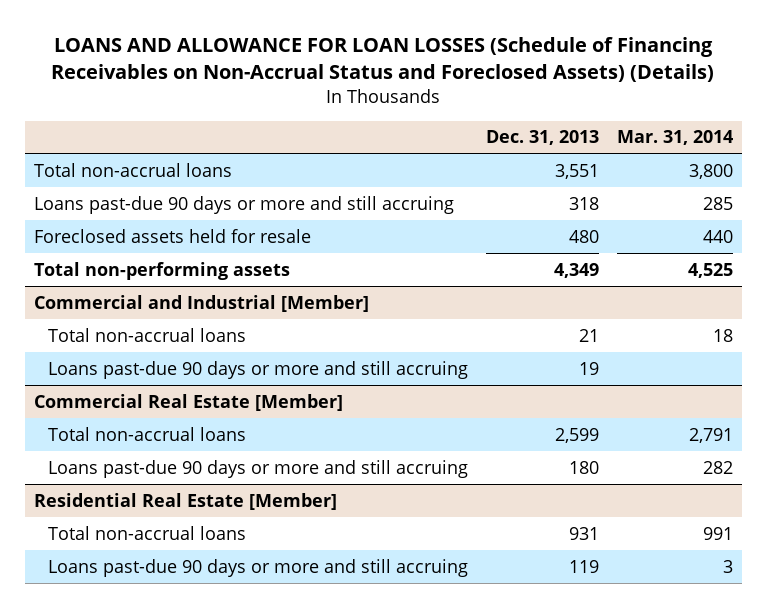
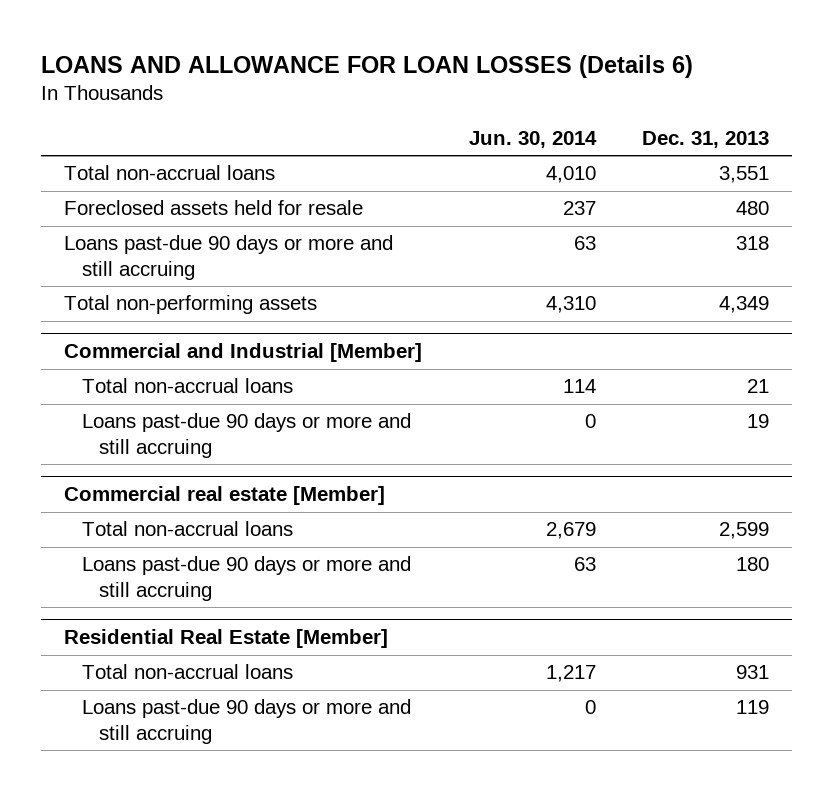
- LOANS AND ALLOWANCE FOR LOAN LOSSES (Schedule of Financing Receivables on Non-Accrual Status and Foreclosed Assets) (Details)
+ LOANS AND ALLOWANCE FOR LOAN LOSSES (Details 6)
- | Dec. 31, 2013 | Mar. 31, 2014
+ | Jun. 30, 2014 | Dec. 31, 2013
moved down: Loans past-due 90 days or more and still accruing | 63 | 318
- Commercial Real Estate [Member]
+ Commercial real estate [Member]

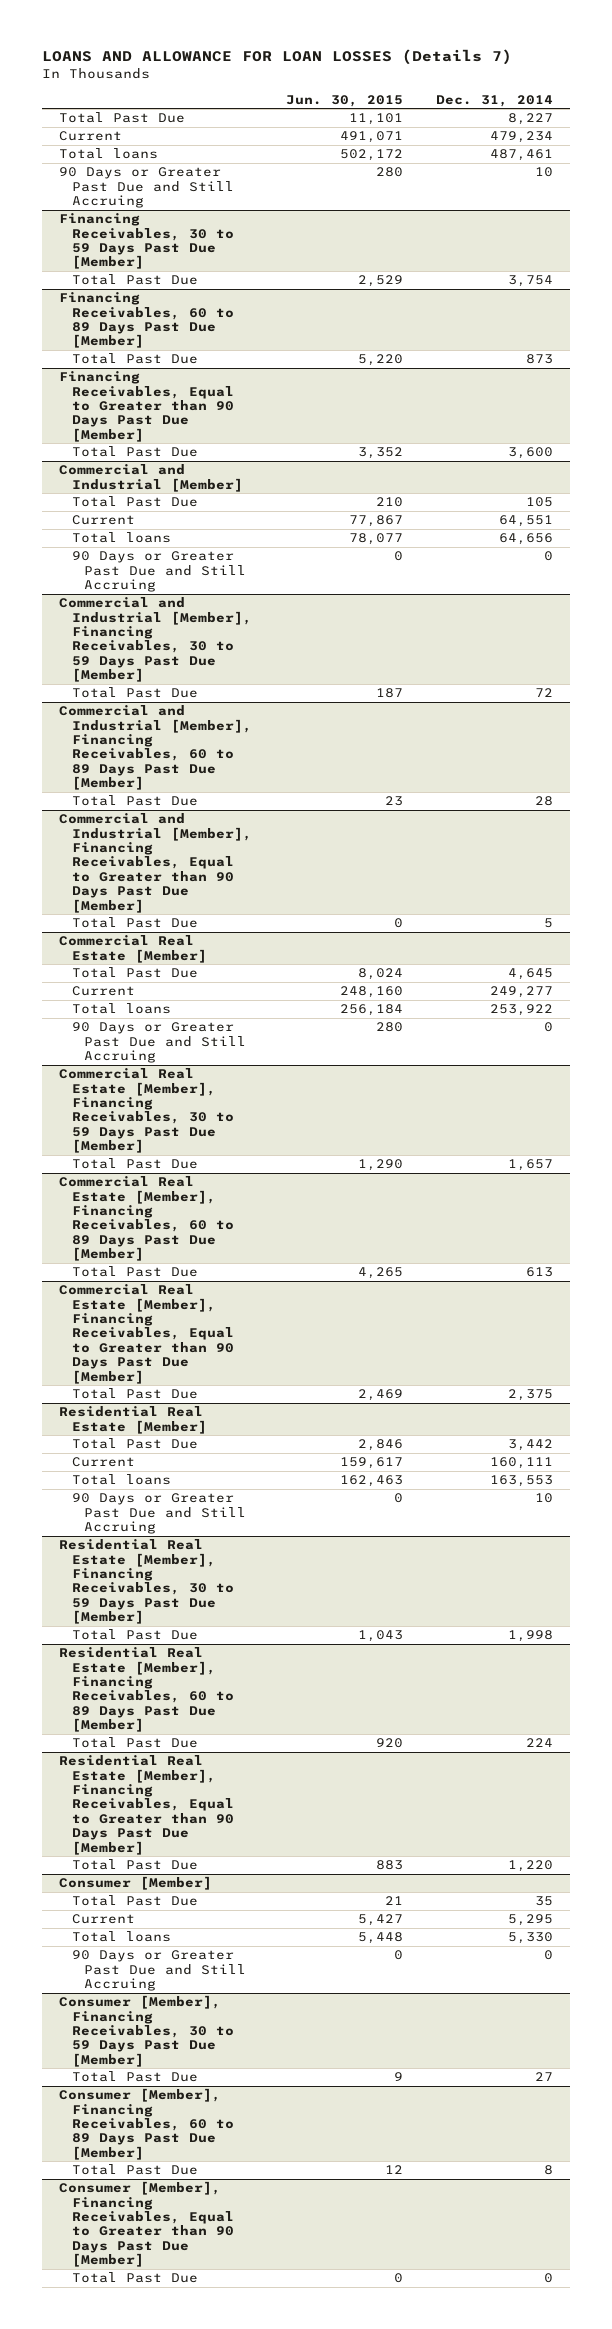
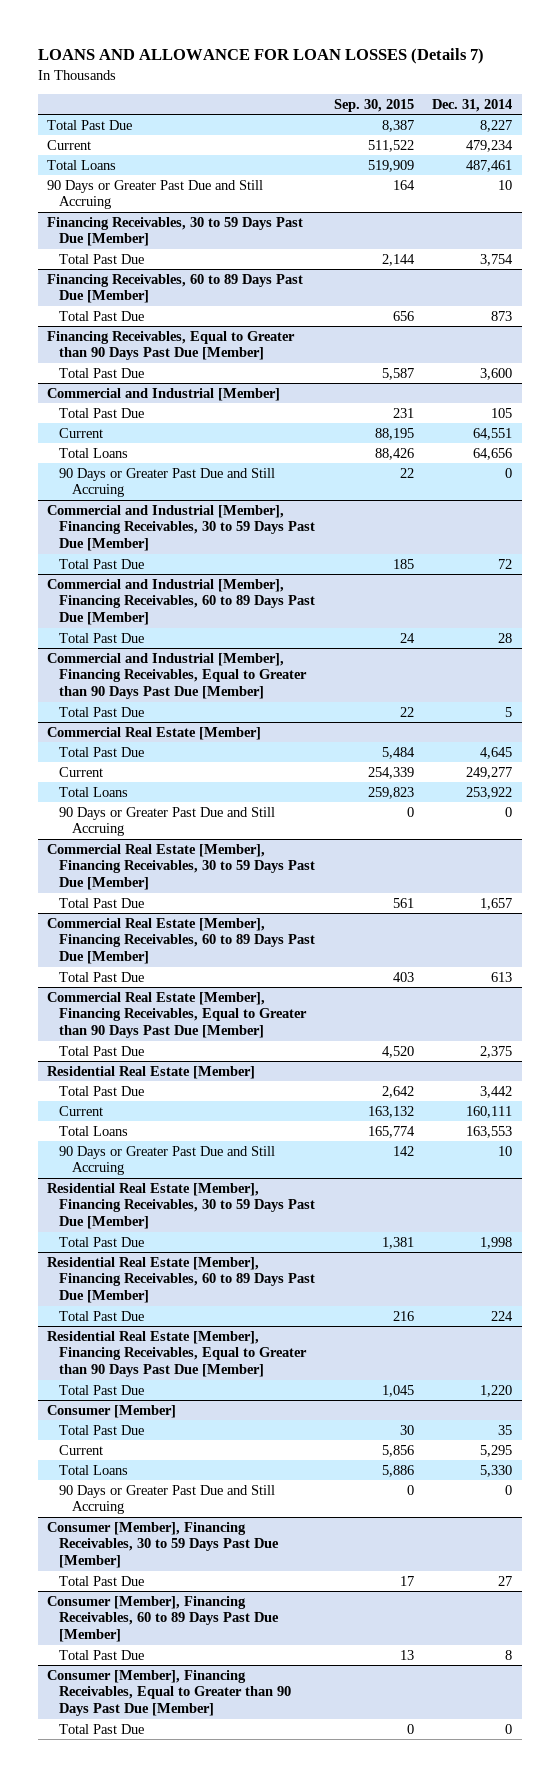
- | Jun. 30, 2015 | Dec. 31, 2014
+ | Sep. 30, 2015 | Dec. 31, 2014
- Total loans | 502,172 | 487,461
+ Total Loans | 519,909 | 487,461
@ Commercial and Industrial [Member]
- Total loans | 78,077 | 64,656
+ Total Loans | 88,426 | 64,656
@ Commercial Real Estate [Member]
- Total loans | 256,184 | 253,922
+ Total Loans | 259,823 | 253,922
@ Residential Real Estate [Member]
- Total loans | 162,463 | 163,553
+ Total Loans | 165,774 | 163,553
@ Consumer [Member]
- Total loans | 5,448 | 5,330
+ Total Loans | 5,886 | 5,330

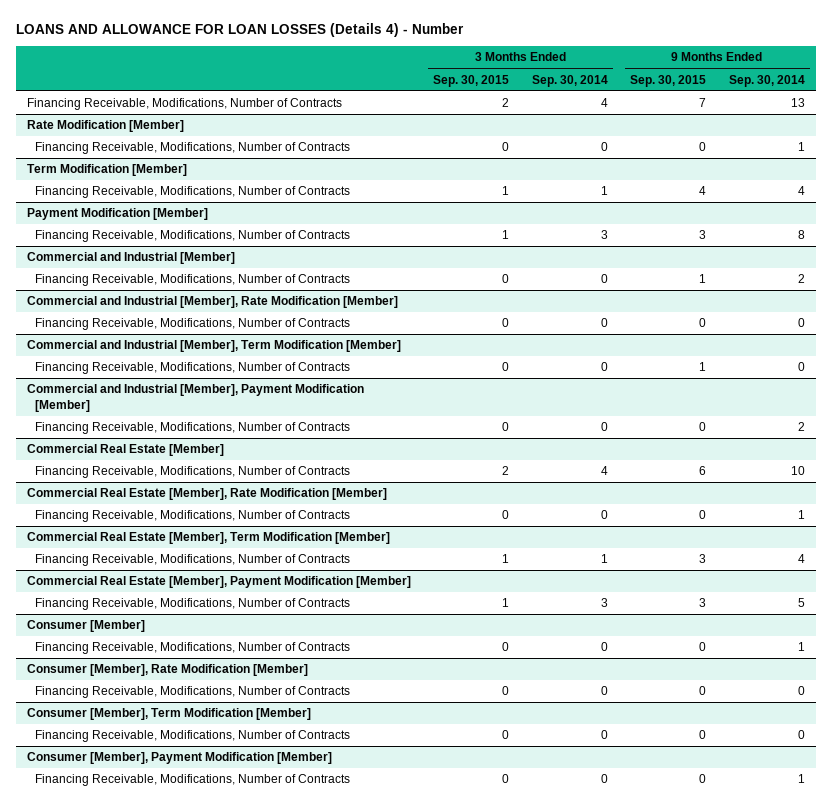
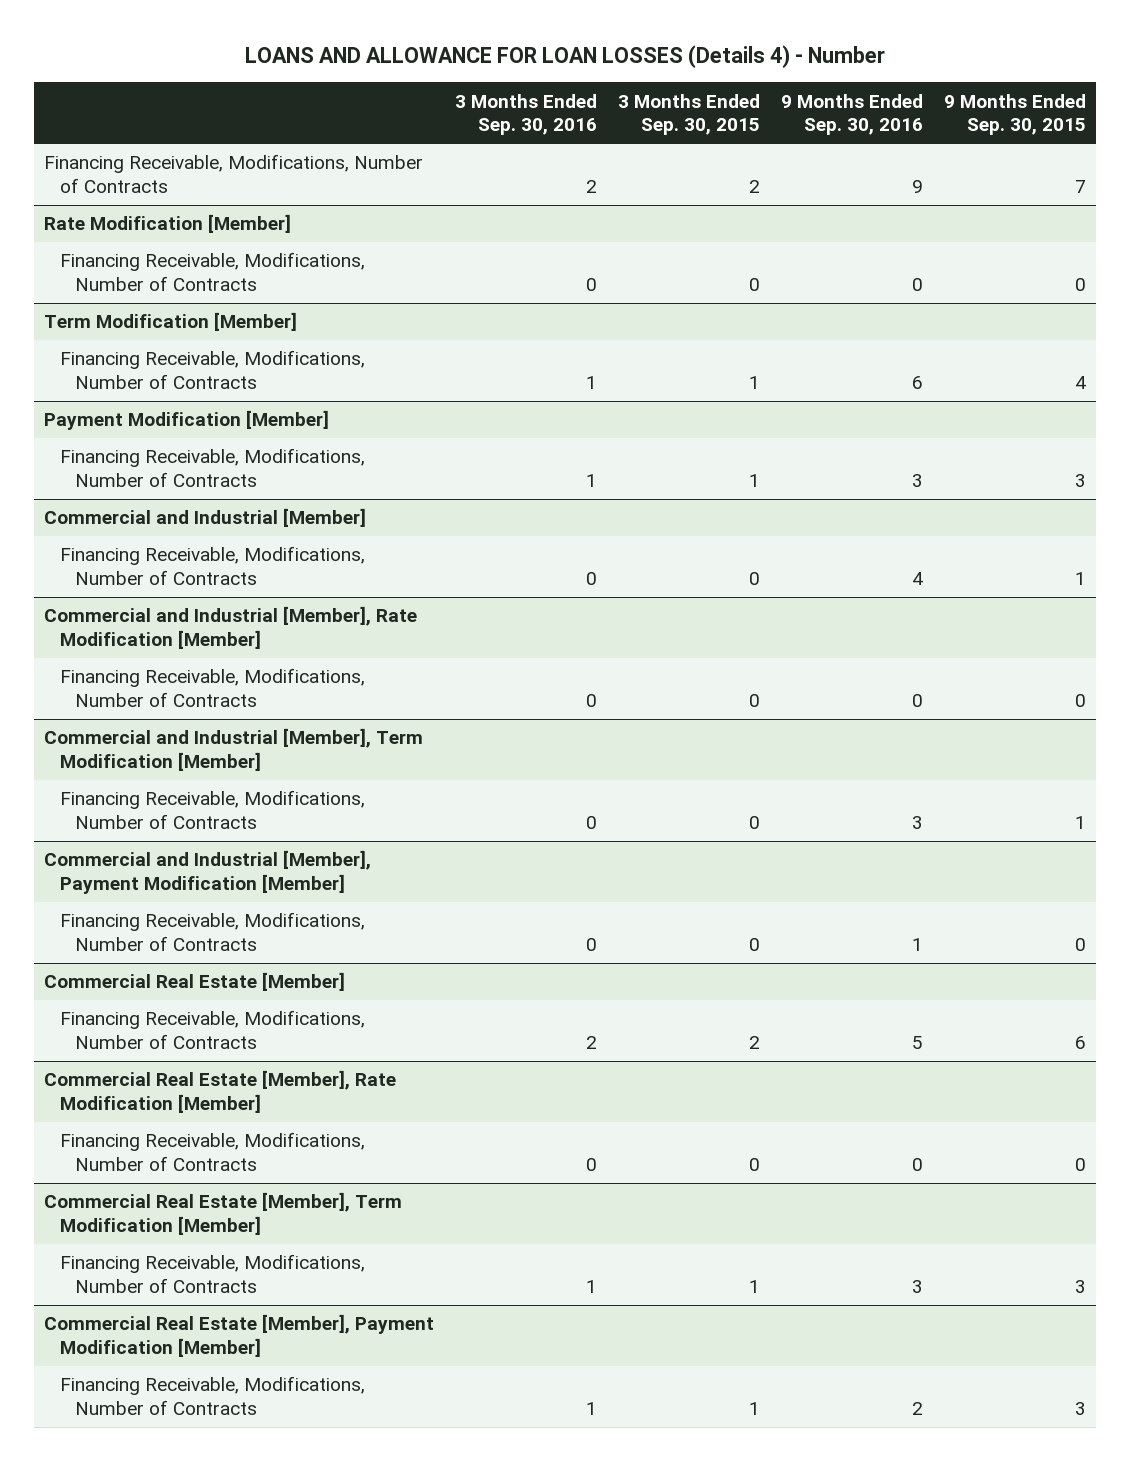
- | 3 Months Ended Sep. 30, 2015 | 3 Months Ended Sep. 30, 2014 | 9 Months Ended Sep. 30, 2015 | 9 Months Ended Sep. 30, 2014
+ | 3 Months Ended Sep. 30, 2016 | 3 Months Ended Sep. 30, 2015 | 9 Months Ended Sep. 30, 2016 | 9 Months Ended Sep. 30, 2015
- Consumer [Member]
- Financing Receivable, Modifications, Number of Contracts | 0 | 0 | 0 | 1
- Consumer [Member], Rate Modification [Member]
- Financing Receivable, Modifications, Number of Contracts | 0 | 0 | 0 | 0
- Consumer [Member], Term Modification [Member]
- Financing Receivable, Modifications, Number of Contracts | 0 | 0 | 0 | 0
- Consumer [Member], Payment Modification [Member]
- Financing Receivable, Modifications, Number of Contracts | 0 | 0 | 0 | 1

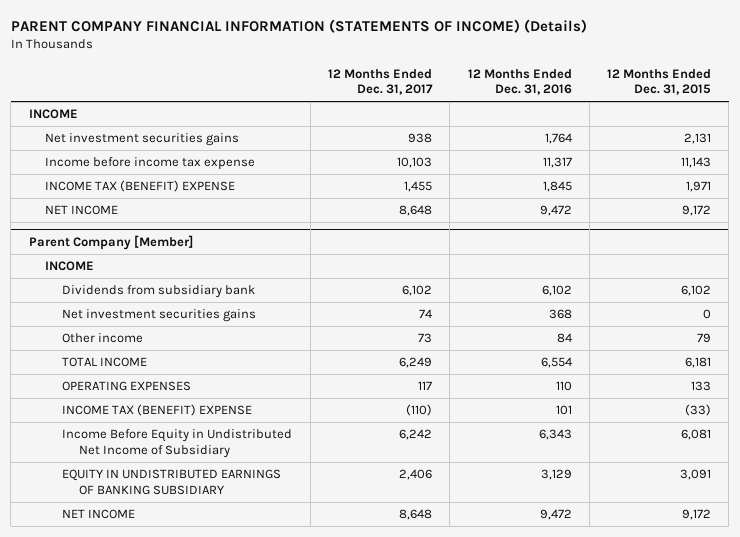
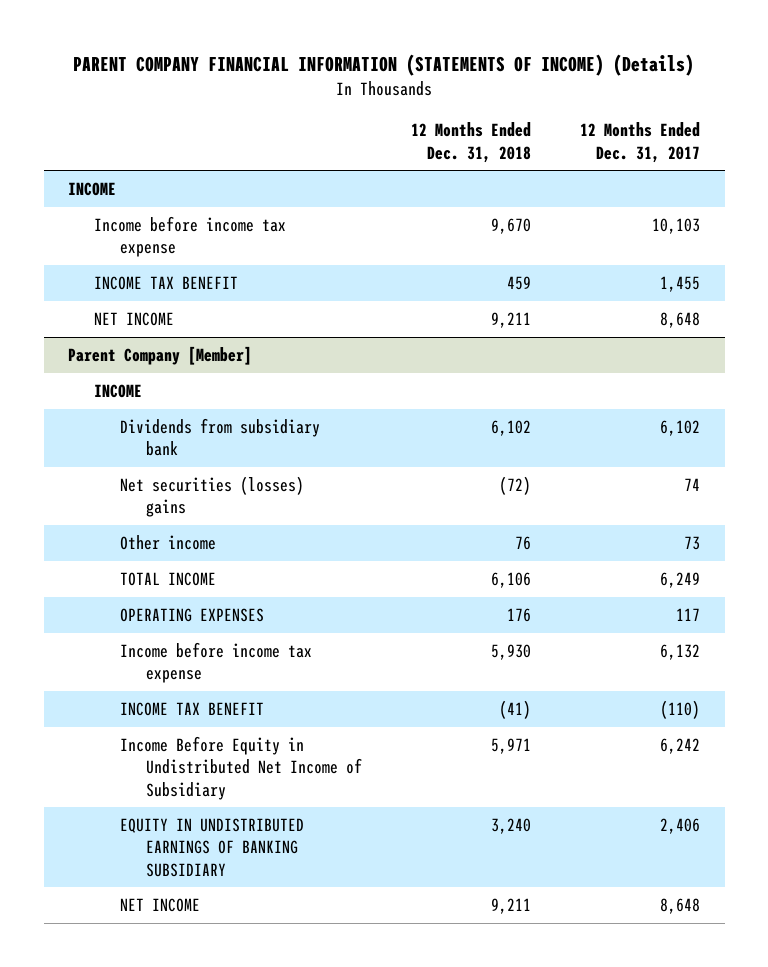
- | 12 Months Ended Dec. 31, 2017 | 12 Months Ended Dec. 31, 2016 | 12 Months Ended Dec. 31, 2015
+ | 12 Months Ended Dec. 31, 2018 | 12 Months Ended Dec. 31, 2017
- Net investment securities gains | 938 | 1,764 | 2,131
- INCOME TAX (BENEFIT) EXPENSE | 1,455 | 1,845 | 1,971
+ INCOME TAX BENEFIT | 459 | 1,455
@ Parent Company [Member]
- Net investment securities gains | 74 | 368 | 0
+ Net securities (losses) gains | (72) | 74
- INCOME TAX (BENEFIT) EXPENSE | (110) | 101 | (33)
+ Income before income tax expense | 5,930 | 6,132
+ INCOME TAX BENEFIT | (41) | (110)

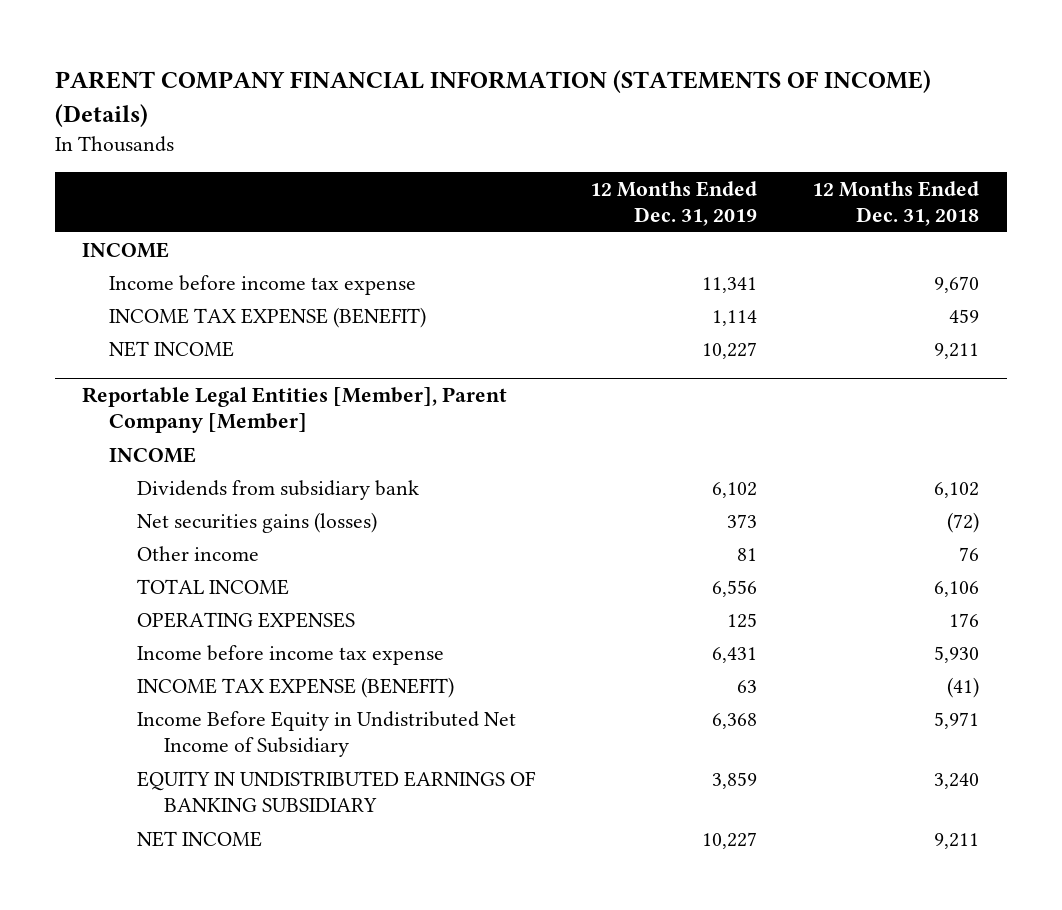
- | 12 Months Ended Dec. 31, 2018 | 12 Months Ended Dec. 31, 2017
+ | 12 Months Ended Dec. 31, 2019 | 12 Months Ended Dec. 31, 2018
- INCOME TAX BENEFIT | 459 | 1,455
+ INCOME TAX EXPENSE (BENEFIT) | 1,114 | 459
- Parent Company [Member]
+ Reportable Legal Entities [Member], Parent Company [Member]
- Net securities (losses) gains | (72) | 74
+ Net securities gains (losses) | 373 | (72)
- INCOME TAX BENEFIT | (41) | (110)
+ INCOME TAX EXPENSE (BENEFIT) | 63 | (41)

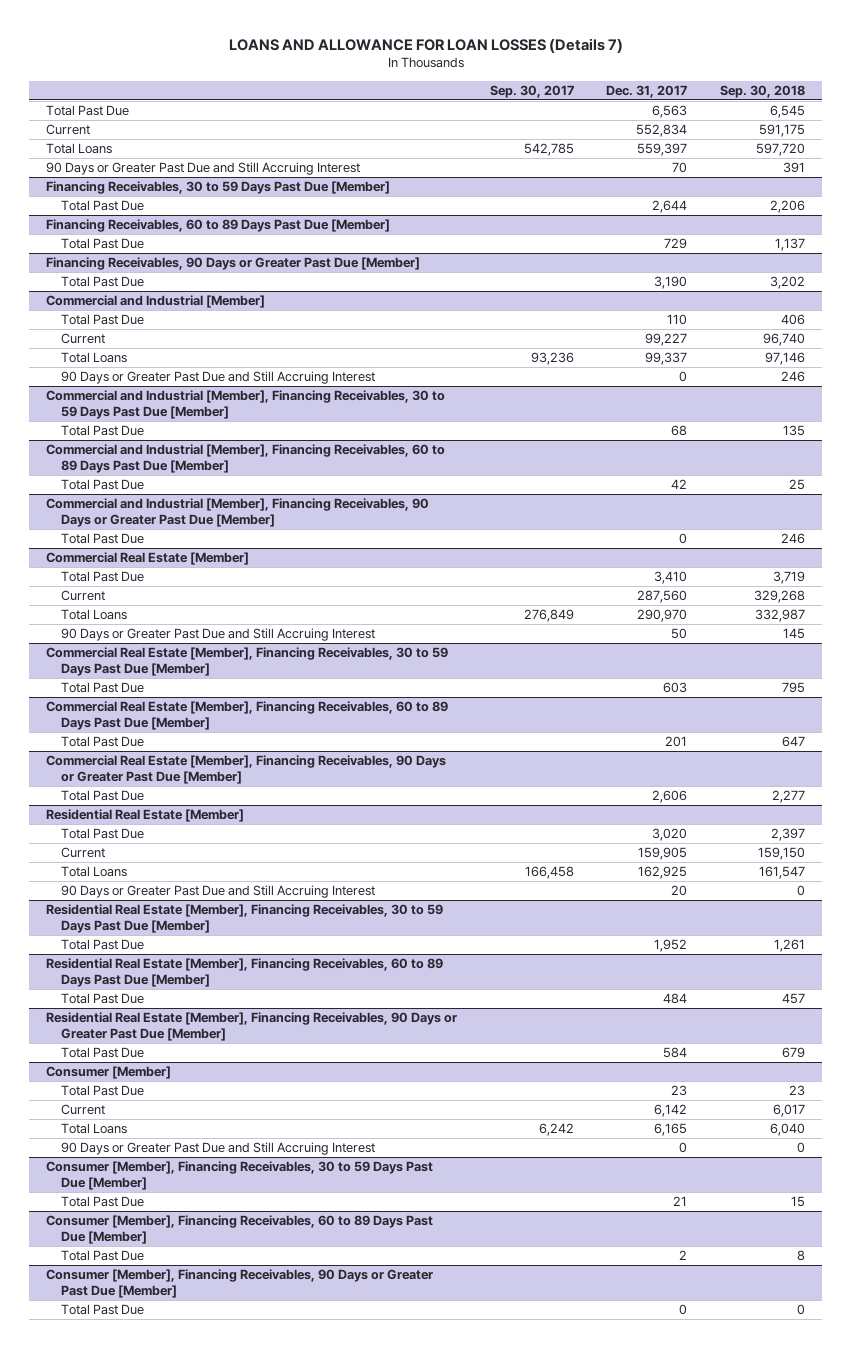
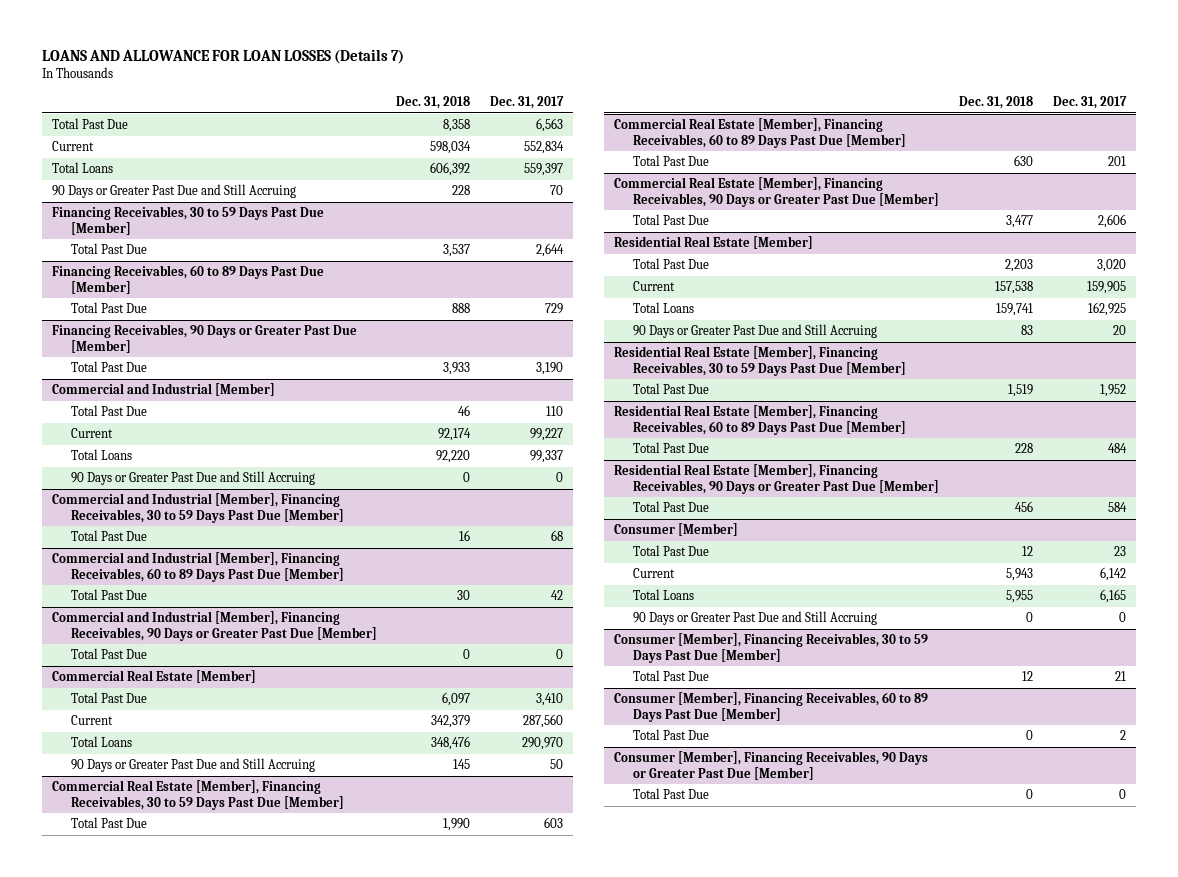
- | Sep. 30, 2017 | Dec. 31, 2017 | Sep. 30, 2018
+ | Dec. 31, 2018 | Dec. 31, 2017
- 90 Days or Greater Past Due and Still Accruing Interest | | 70 | 391
+ 90 Days or Greater Past Due and Still Accruing | 228 | 70
@ Commercial and Industrial [Member]
- 90 Days or Greater Past Due and Still Accruing Interest | | 0 | 246
+ 90 Days or Greater Past Due and Still Accruing | 0 | 0
@ Commercial Real Estate [Member]
- 90 Days or Greater Past Due and Still Accruing Interest | | 50 | 145
+ 90 Days or Greater Past Due and Still Accruing | 145 | 50
@ Residential Real Estate [Member]
- 90 Days or Greater Past Due and Still Accruing Interest | | 20 | 0
+ 90 Days or Greater Past Due and Still Accruing | 83 | 20
@ Consumer [Member]
- 90 Days or Greater Past Due and Still Accruing Interest | | 0 | 0
+ 90 Days or Greater Past Due and Still Accruing | 0 | 0

